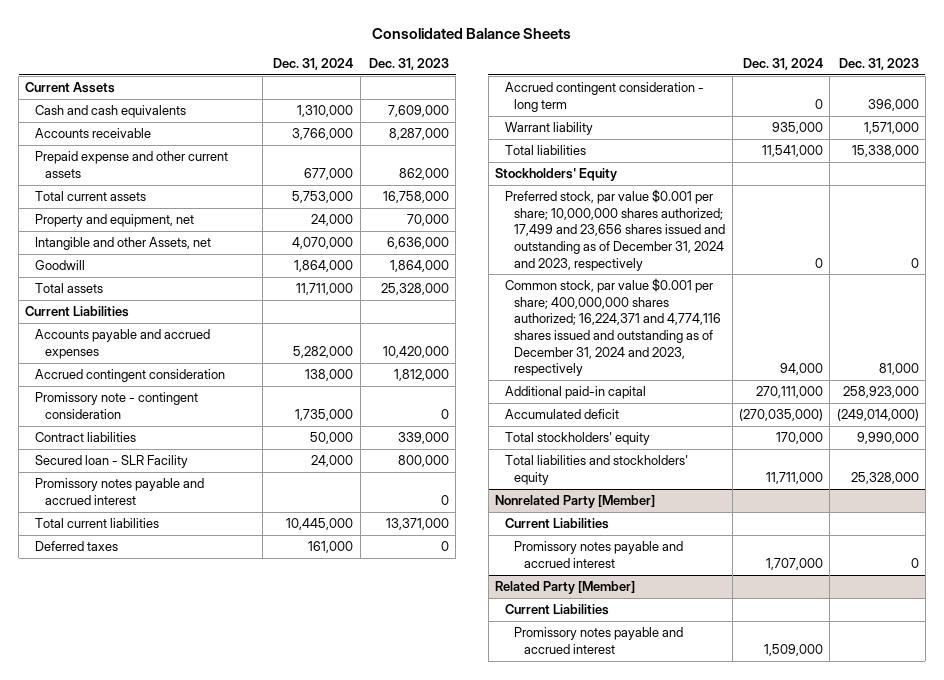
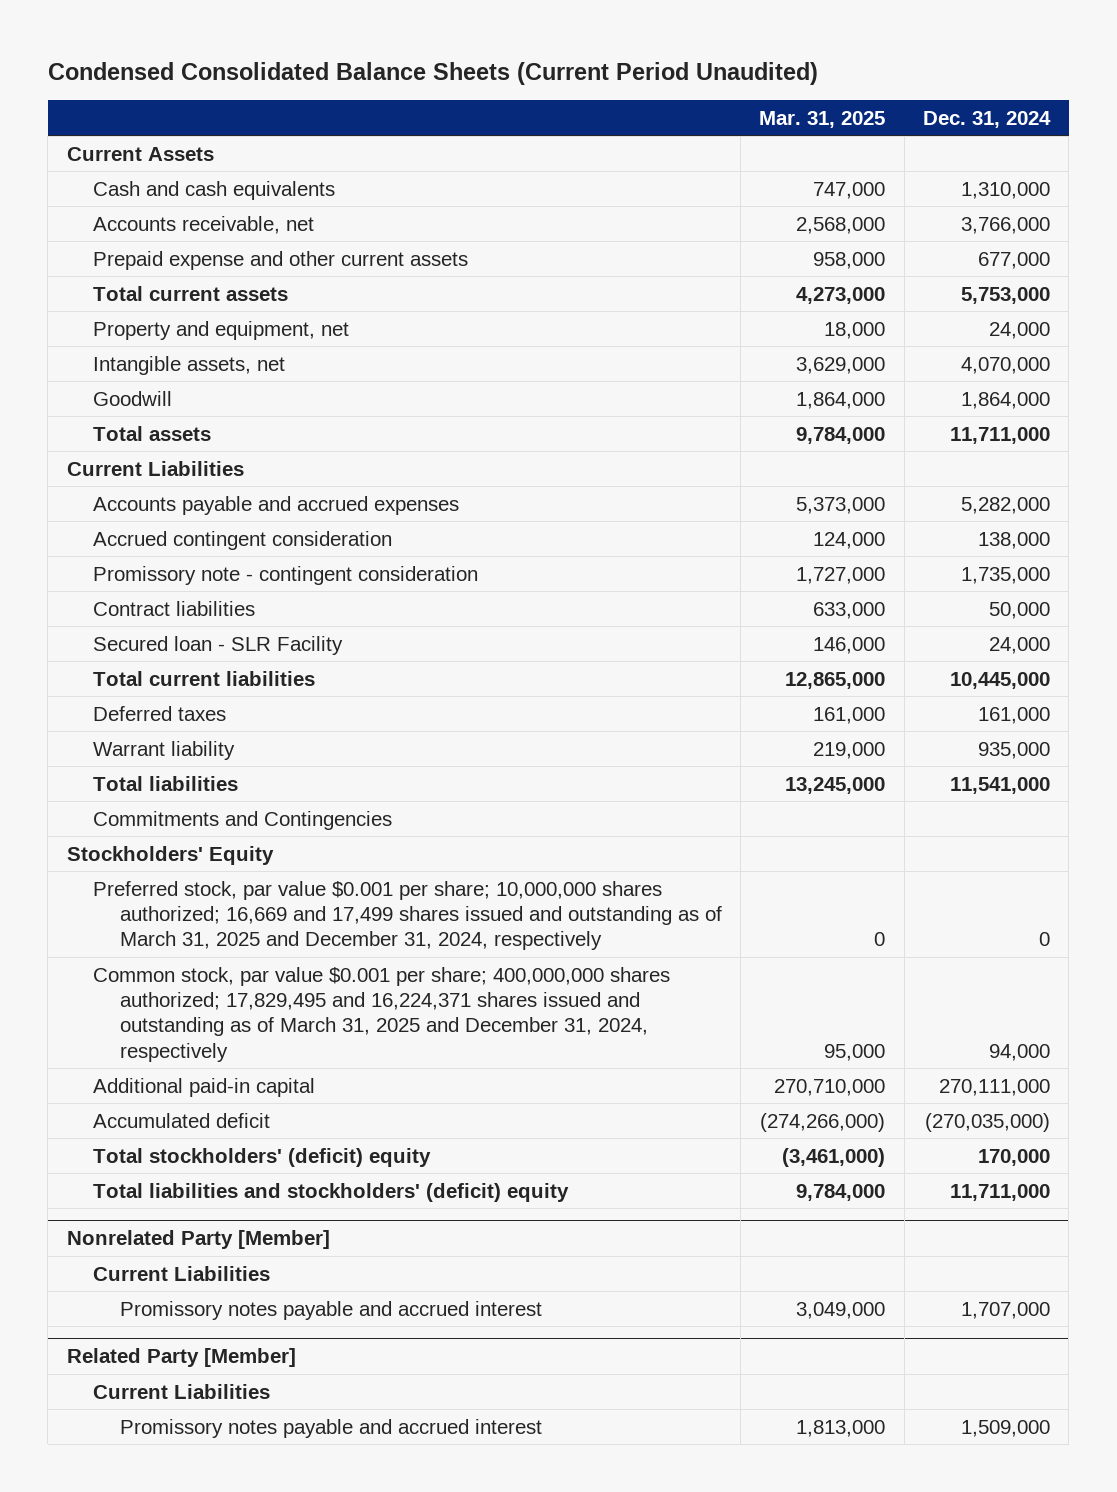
- Consolidated Balance Sheets
+ Condensed Consolidated Balance Sheets (Current Period Unaudited)
- | Dec. 31, 2024 | Dec. 31, 2023
+ | Mar. 31, 2025 | Dec. 31, 2024
- Accounts receivable | 3,766,000 | 8,287,000
+ Accounts receivable, net | 2,568,000 | 3,766,000
- Intangible and other Assets, net | 4,070,000 | 6,636,000
+ Intangible assets, net | 3,629,000 | 4,070,000
- Promissory notes payable and accrued interest | | 0
- Accrued contingent consideration - long term | 0 | 396,000
+ Commitments and Contingencies
- Preferred stock, par value $0.001 per share; 10,000,000 shares authorized; 17,499 and 23,656 shares issued and outstanding as of December 31, 2024 and 2023, respectively | 0 | 0
- Common stock, par value $0.001 per share; 400,000,000 shares authorized; 16,224,371 and 4,774,116 shares issued and outstanding as of December 31, 2024 and 2023, respectively | 94,000 | 81,000
+ Preferred stock, par value $0.001 per share; 10,000,000 shares authorized; 16,669 and 17,499 shares issued and outstanding as of March 31, 2025 and December 31, 2024, respectively | 0 | 0
+ Common stock, par value $0.001 per share; 400,000,000 shares authorized; 17,829,495 and 16,224,371 shares issued and outstanding as of March 31, 2025 and December 31, 2024, respectively | 95,000 | 94,000
- Total stockholders' equity | 170,000 | 9,990,000
- Total liabilities and stockholders' equity | 11,711,000 | 25,328,000
+ Total stockholders' (deficit) equity | (3,461,000) | 170,000
+ Total liabilities and stockholders' (deficit) equity | 9,784,000 | 11,711,000

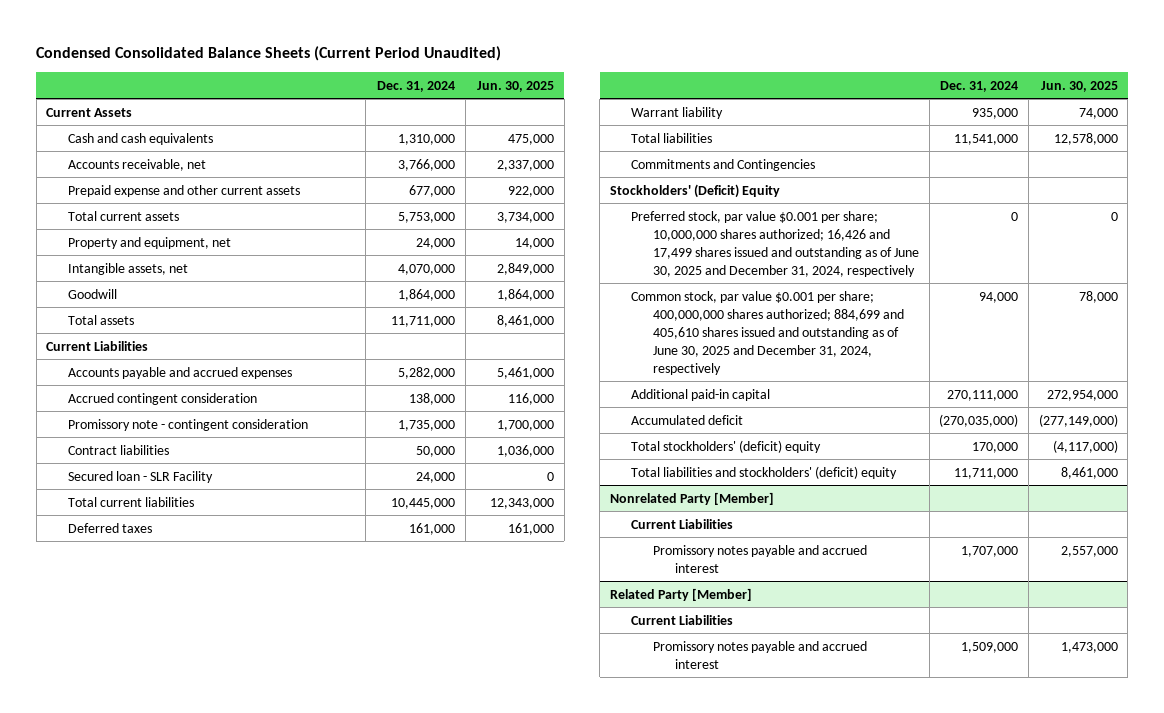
- | Mar. 31, 2025 | Dec. 31, 2024
+ | Dec. 31, 2024 | Jun. 30, 2025
- Stockholders' Equity
- Preferred stock, par value $0.001 per share; 10,000,000 shares authorized; 16,669 and 17,499 shares issued and outstanding as of March 31, 2025 and December 31, 2024, respectively | 0 | 0
- Common stock, par value $0.001 per share; 400,000,000 shares authorized; 17,829,495 and 16,224,371 shares issued and outstanding as of March 31, 2025 and December 31, 2024, respectively | 95,000 | 94,000
+ Stockholders' (Deficit) Equity
+ Preferred stock, par value $0.001 per share; 10,000,000 shares authorized; 16,426 and 17,499 shares issued and outstanding as of June 30, 2025 and December 31, 2024, respectively | 0 | 0
+ Common stock, par value $0.001 per share; 400,000,000 shares authorized; 884,699 and 405,610 shares issued and outstanding as of June 30, 2025 and December 31, 2024, respectively | 94,000 | 78,000

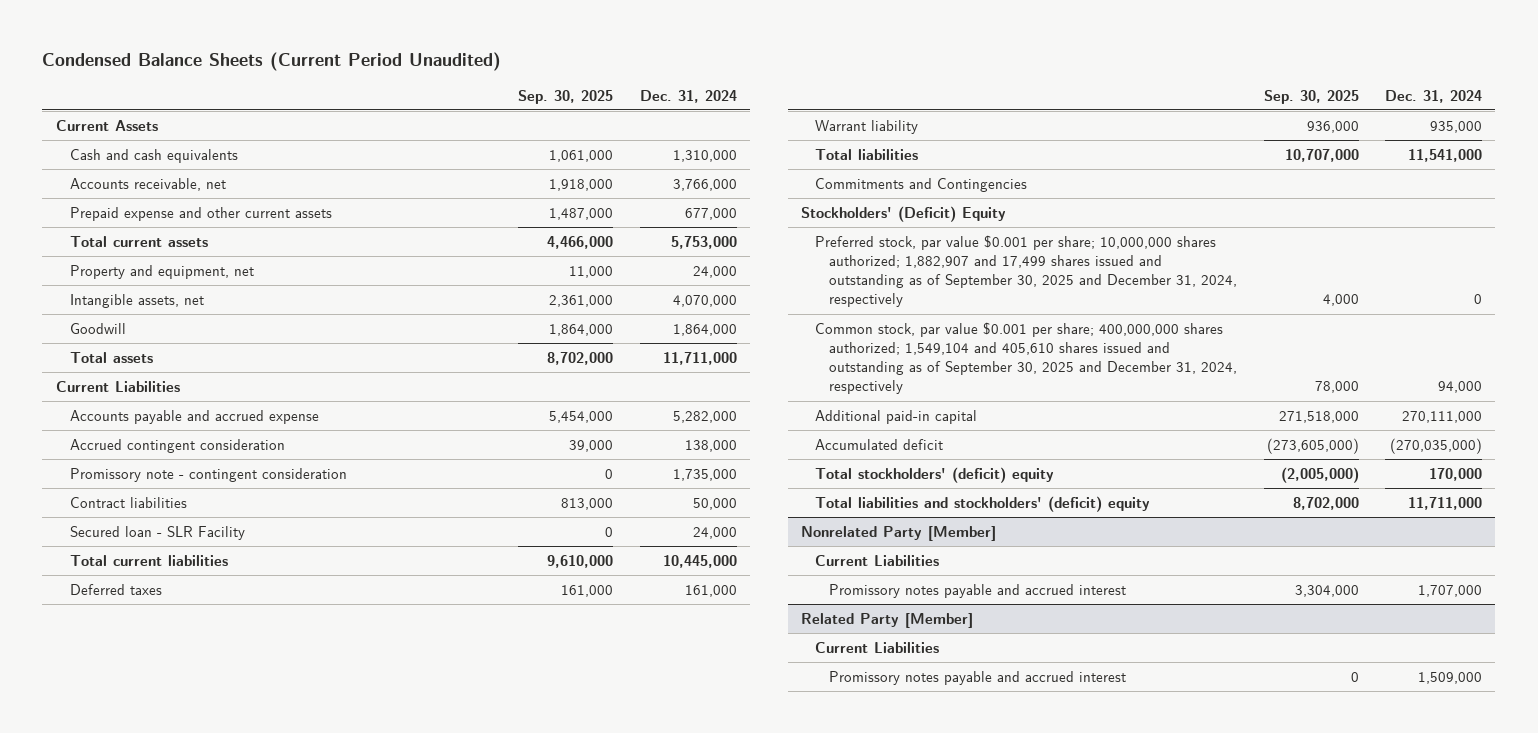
- Condensed Consolidated Balance Sheets (Current Period Unaudited)
+ Condensed Balance Sheets (Current Period Unaudited)
- | Dec. 31, 2024 | Jun. 30, 2025
+ | Sep. 30, 2025 | Dec. 31, 2024
- Accounts payable and accrued expenses | 5,282,000 | 5,461,000
+ Accounts payable and accrued expense | 5,454,000 | 5,282,000
- Preferred stock, par value $0.001 per share; 10,000,000 shares authorized; 16,426 and 17,499 shares issued and outstanding as of June 30, 2025 and December 31, 2024, respectively | 0 | 0
- Common stock, par value $0.001 per share; 400,000,000 shares authorized; 884,699 and 405,610 shares issued and outstanding as of June 30, 2025 and December 31, 2024, respectively | 94,000 | 78,000
+ Preferred stock, par value $0.001 per share; 10,000,000 shares authorized; 1,882,907 and 17,499 shares issued and outstanding as of September 30, 2025 and December 31, 2024, respectively | 4,000 | 0
+ Common stock, par value $0.001 per share; 400,000,000 shares authorized; 1,549,104 and 405,610 shares issued and outstanding as of September 30, 2025 and December 31, 2024, respectively | 78,000 | 94,000

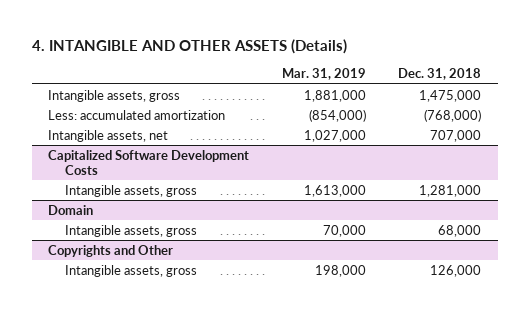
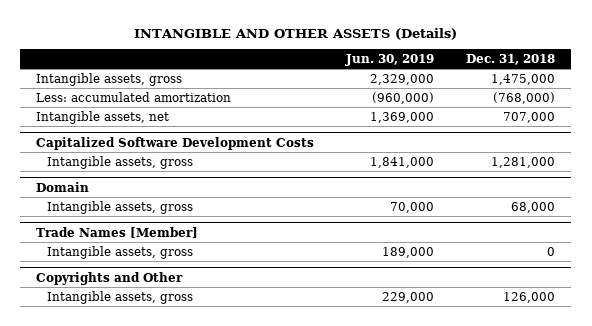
- 4. INTANGIBLE AND OTHER ASSETS (Details)
+ INTANGIBLE AND OTHER ASSETS (Details)
- | Mar. 31, 2019 | Dec. 31, 2018
+ | Jun. 30, 2019 | Dec. 31, 2018
+ Trade Names [Member]
+ Intangible assets, gross | 189,000 | 0

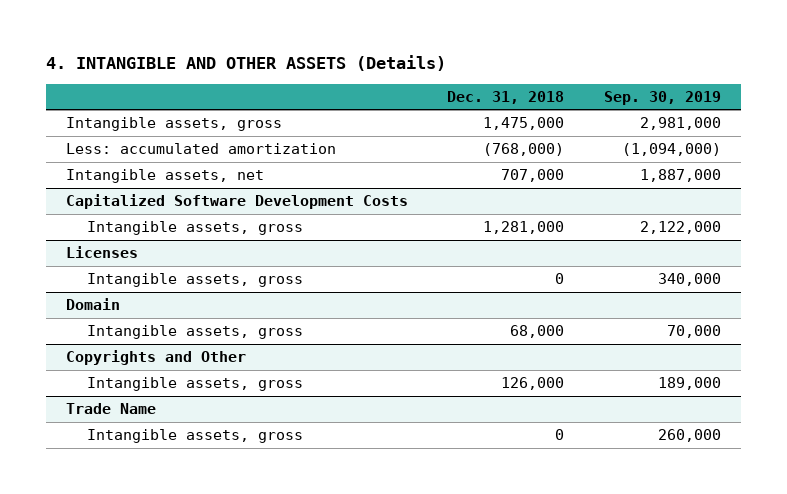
- INTANGIBLE AND OTHER ASSETS (Details)
+ 4. INTANGIBLE AND OTHER ASSETS (Details)
- | Jun. 30, 2019 | Dec. 31, 2018
+ | Dec. 31, 2018 | Sep. 30, 2019
+ Licenses
+ Intangible assets, gross | 0 | 340,000
- Trade Names [Member]
- Intangible assets, gross | 189,000 | 0
+ Trade Name
+ Intangible assets, gross | 0 | 260,000

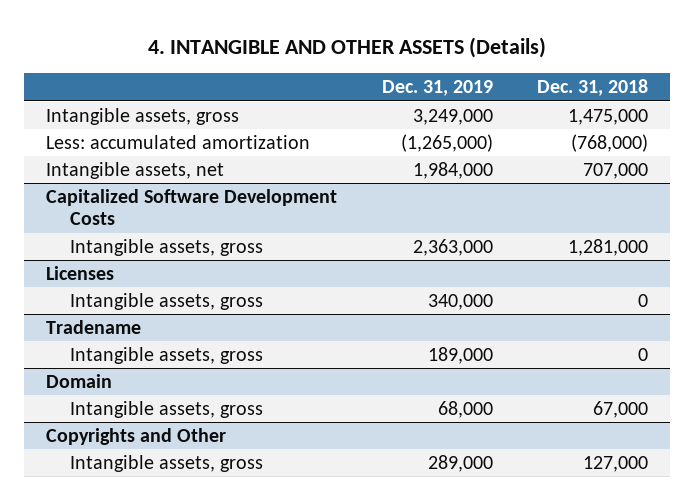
- | Dec. 31, 2018 | Sep. 30, 2019
+ | Dec. 31, 2019 | Dec. 31, 2018
+ Tradename
+ Intangible assets, gross | 189,000 | 0
@ Domain
- Intangible assets, gross | 68,000 | 70,000
+ Intangible assets, gross | 68,000 | 67,000
@ Copyrights and Other
- Intangible assets, gross | 126,000 | 189,000
- Trade Name
- Intangible assets, gross | 0 | 260,000
@ Copyrights and Other
+ Intangible assets, gross | 289,000 | 127,000

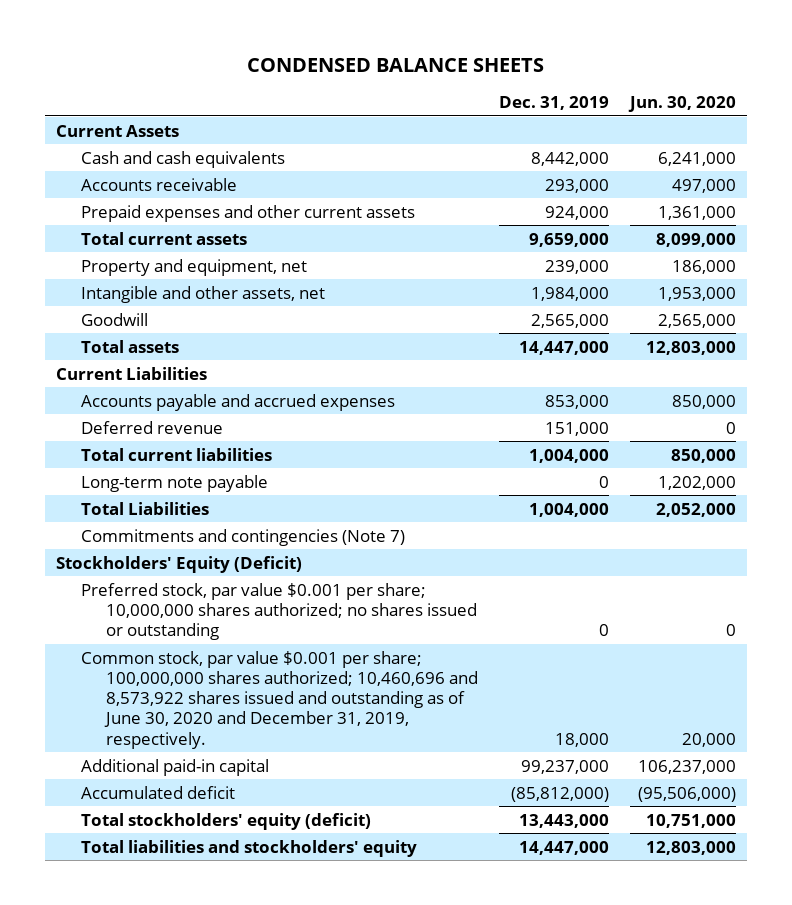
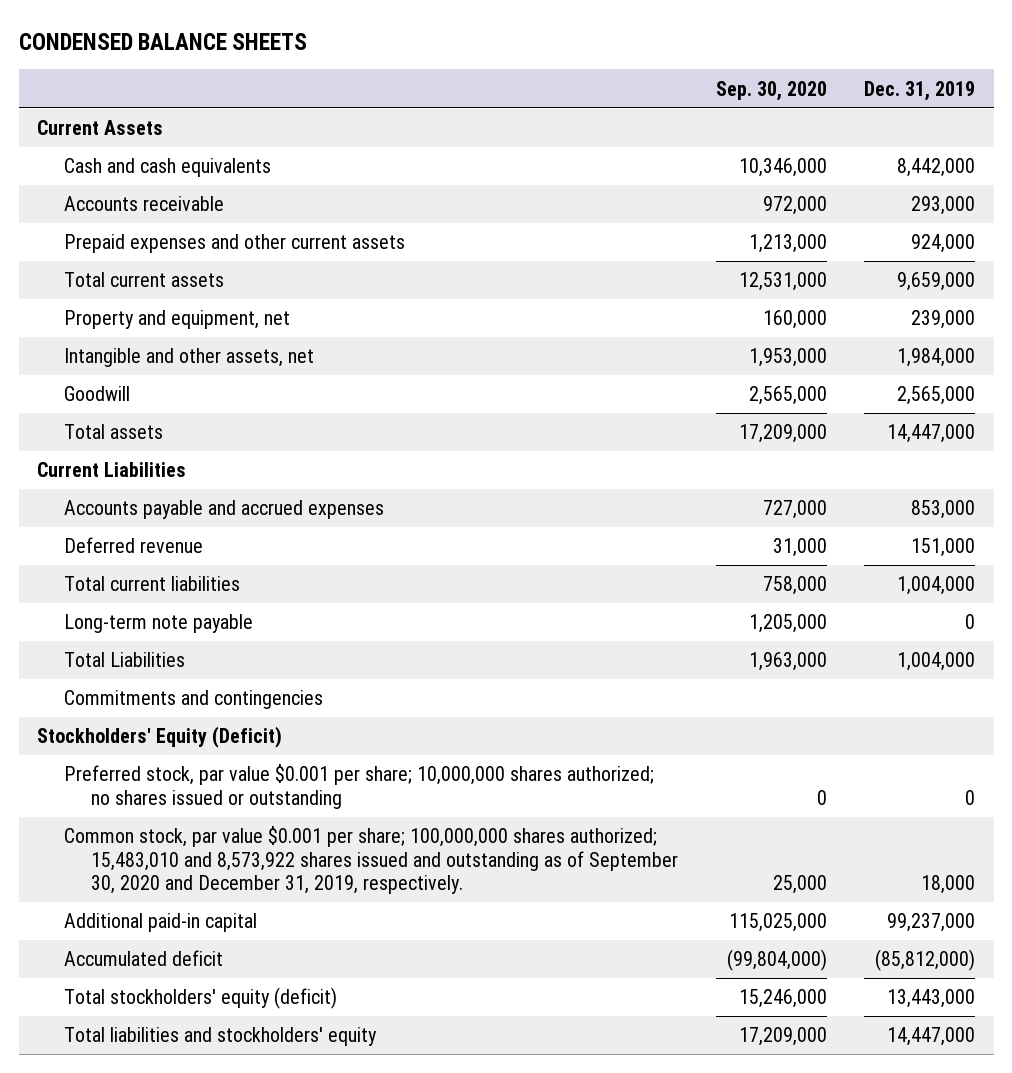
- | Dec. 31, 2019 | Jun. 30, 2020
+ | Sep. 30, 2020 | Dec. 31, 2019
- Commitments and contingencies (Note 7)
+ Commitments and contingencies
- Common stock, par value $0.001 per share; 100,000,000 shares authorized; 10,460,696 and 8,573,922 shares issued and outstanding as of June 30, 2020 and December 31, 2019, respectively. | 18,000 | 20,000
+ Common stock, par value $0.001 per share; 100,000,000 shares authorized; 15,483,010 and 8,573,922 shares issued and outstanding as of September 30, 2020 and December 31, 2019, respectively. | 25,000 | 18,000

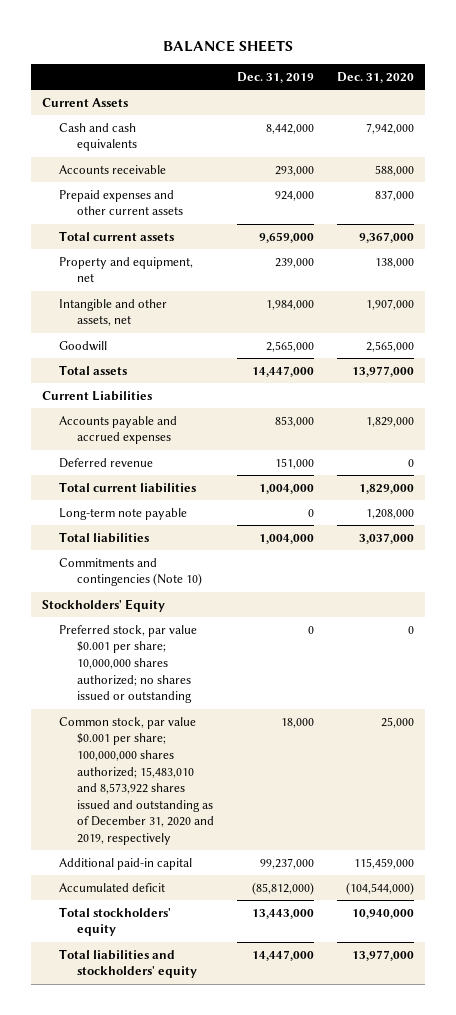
- CONDENSED BALANCE SHEETS
+ BALANCE SHEETS
- | Sep. 30, 2020 | Dec. 31, 2019
+ | Dec. 31, 2019 | Dec. 31, 2020
- Total Liabilities | 1,963,000 | 1,004,000
- Commitments and contingencies
- Stockholders' Equity (Deficit)
+ Total liabilities | 1,004,000 | 3,037,000
+ Commitments and contingencies (Note 10)
+ Stockholders' Equity
- Common stock, par value $0.001 per share; 100,000,000 shares authorized; 15,483,010 and 8,573,922 shares issued and outstanding as of September 30, 2020 and December 31, 2019, respectively. | 25,000 | 18,000
+ Common stock, par value $0.001 per share; 100,000,000 shares authorized; 15,483,010 and 8,573,922 shares issued and outstanding as of December 31, 2020 and 2019, respectively | 18,000 | 25,000
- Total stockholders' equity (deficit) | 15,246,000 | 13,443,000
+ Total stockholders' equity | 13,443,000 | 10,940,000

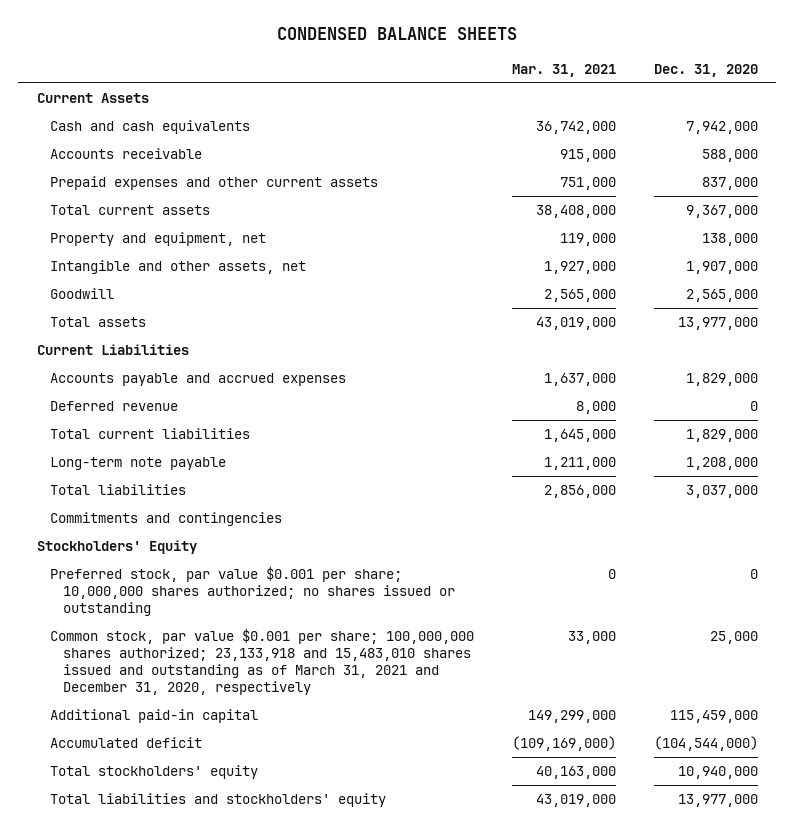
- BALANCE SHEETS
+ CONDENSED BALANCE SHEETS
- | Dec. 31, 2019 | Dec. 31, 2020
+ | Mar. 31, 2021 | Dec. 31, 2020
- Commitments and contingencies (Note 10)
+ Commitments and contingencies
- Common stock, par value $0.001 per share; 100,000,000 shares authorized; 15,483,010 and 8,573,922 shares issued and outstanding as of December 31, 2020 and 2019, respectively | 18,000 | 25,000
+ Common stock, par value $0.001 per share; 100,000,000 shares authorized; 23,133,918 and 15,483,010 shares issued and outstanding as of March 31, 2021 and December 31, 2020, respectively | 33,000 | 25,000

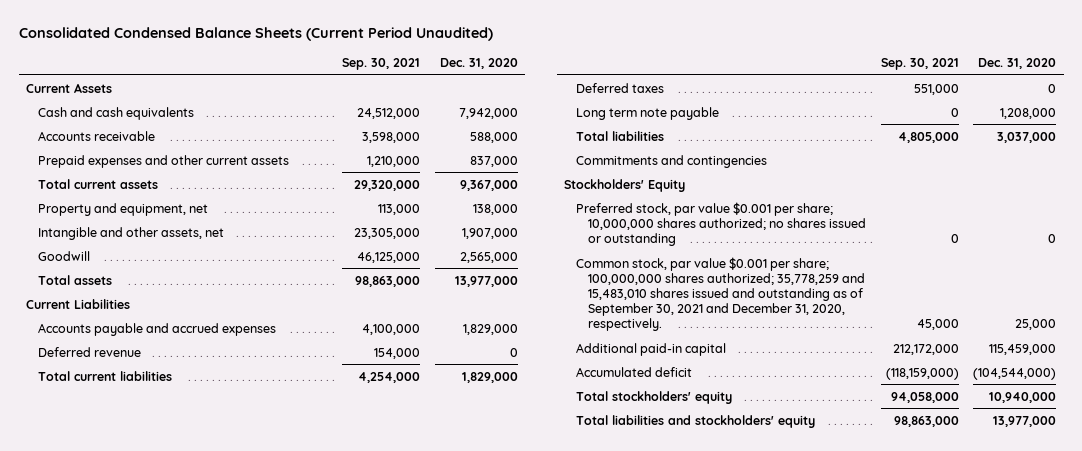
- CONDENSED BALANCE SHEETS
+ Consolidated Condensed Balance Sheets (Current Period Unaudited)
- | Mar. 31, 2021 | Dec. 31, 2020
+ | Sep. 30, 2021 | Dec. 31, 2020
- Long-term note payable | 1,211,000 | 1,208,000
+ Deferred taxes | 551,000 | 0
+ Long term note payable | 0 | 1,208,000
- Common stock, par value $0.001 per share; 100,000,000 shares authorized; 23,133,918 and 15,483,010 shares issued and outstanding as of March 31, 2021 and December 31, 2020, respectively | 33,000 | 25,000
+ Common stock, par value $0.001 per share; 100,000,000 shares authorized; 35,778,259 and 15,483,010 shares issued and outstanding as of September 30, 2021 and December 31, 2020, respectively. | 45,000 | 25,000

